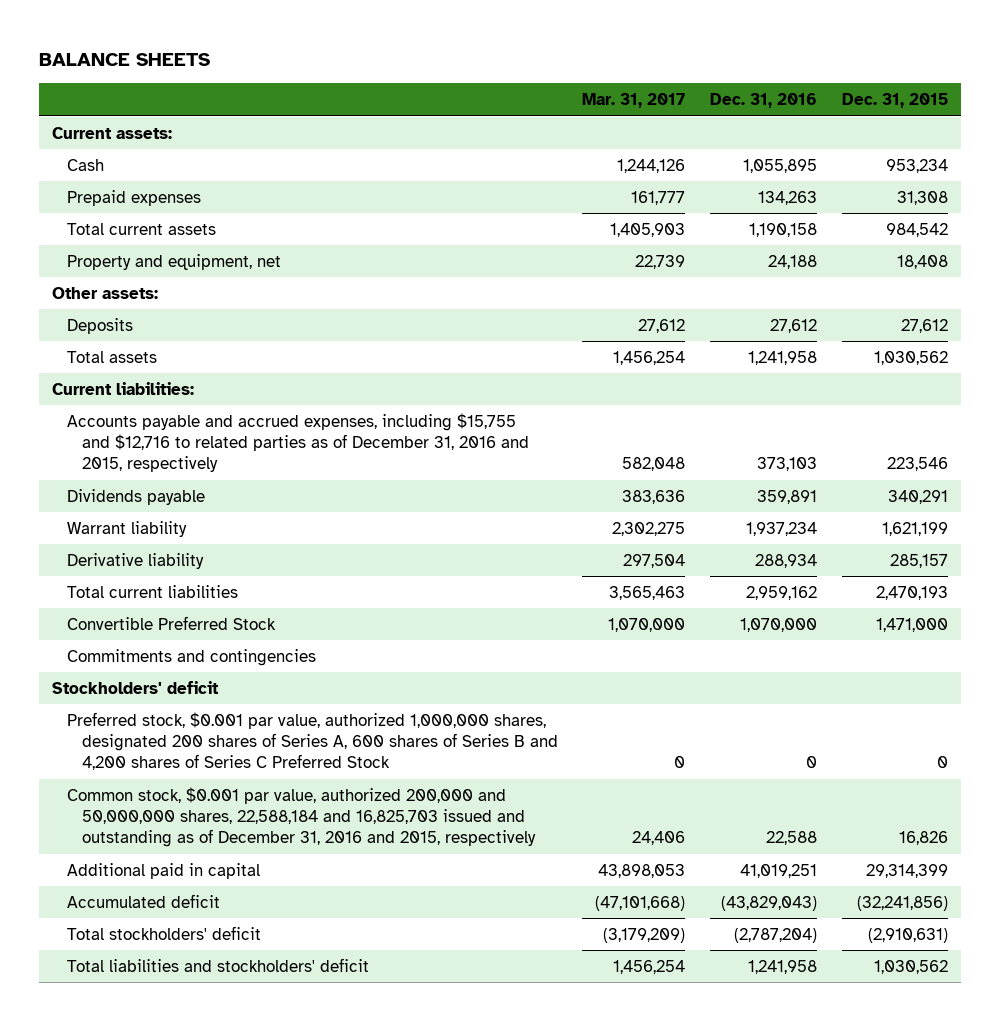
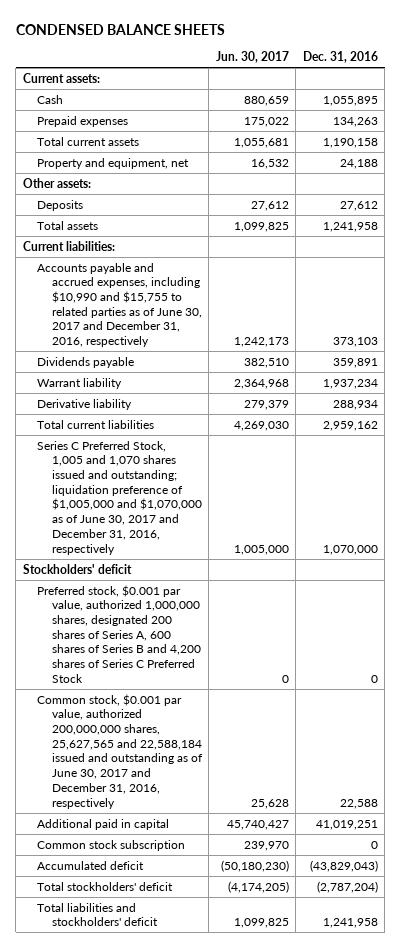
- BALANCE SHEETS
+ CONDENSED BALANCE SHEETS
- | Mar. 31, 2017 | Dec. 31, 2016 | Dec. 31, 2015
+ | Jun. 30, 2017 | Dec. 31, 2016
- Accounts payable and accrued expenses, including $15,755 and $12,716 to related parties as of December 31, 2016 and 2015, respectively | 582,048 | 373,103 | 223,546
+ Accounts payable and accrued expenses, including $10,990 and $15,755 to related parties as of June 30, 2017 and December 31, 2016, respectively | 1,242,173 | 373,103
- Convertible Preferred Stock | 1,070,000 | 1,070,000 | 1,471,000
- Commitments and contingencies
+ Series C Preferred Stock, 1,005 and 1,070 shares issued and outstanding; liquidation preference of $1,005,000 and $1,070,000 as of June 30, 2017 and December 31, 2016, respectively | 1,005,000 | 1,070,000
- Common stock, $0.001 par value, authorized 200,000 and 50,000,000 shares, 22,588,184 and 16,825,703 issued and outstanding as of December 31, 2016 and 2015, respectively | 24,406 | 22,588 | 16,826
+ Common stock, $0.001 par value, authorized 200,000,000 shares, 25,627,565 and 22,588,184 issued and outstanding as of June 30, 2017 and December 31, 2016, respectively | 25,628 | 22,588
+ Common stock subscription | 239,970 | 0

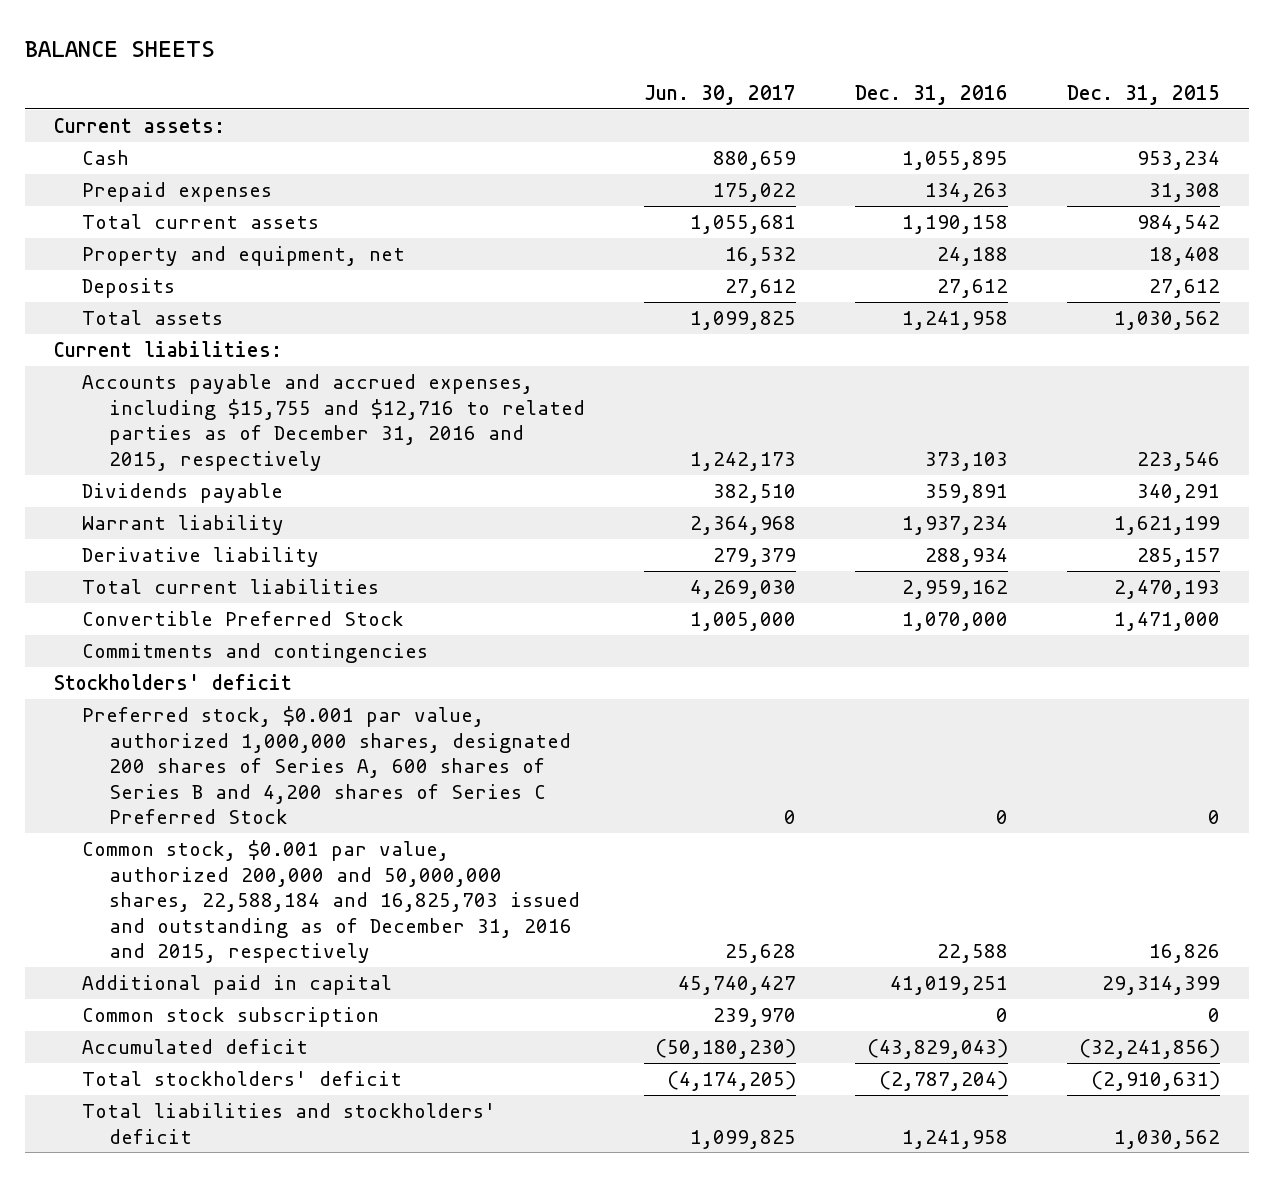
- CONDENSED BALANCE SHEETS
+ BALANCE SHEETS
- | Jun. 30, 2017 | Dec. 31, 2016
+ | Jun. 30, 2017 | Dec. 31, 2016 | Dec. 31, 2015
- Other assets:
- Accounts payable and accrued expenses, including $10,990 and $15,755 to related parties as of June 30, 2017 and December 31, 2016, respectively | 1,242,173 | 373,103
+ Accounts payable and accrued expenses, including $15,755 and $12,716 to related parties as of December 31, 2016 and 2015, respectively | 1,242,173 | 373,103 | 223,546
- Series C Preferred Stock, 1,005 and 1,070 shares issued and outstanding; liquidation preference of $1,005,000 and $1,070,000 as of June 30, 2017 and December 31, 2016, respectively | 1,005,000 | 1,070,000
+ Convertible Preferred Stock | 1,005,000 | 1,070,000 | 1,471,000
+ Commitments and contingencies
- Common stock, $0.001 par value, authorized 200,000,000 shares, 25,627,565 and 22,588,184 issued and outstanding as of June 30, 2017 and December 31, 2016, respectively | 25,628 | 22,588
+ Common stock, $0.001 par value, authorized 200,000 and 50,000,000 shares, 22,588,184 and 16,825,703 issued and outstanding as of December 31, 2016 and 2015, respectively | 25,628 | 22,588 | 16,826

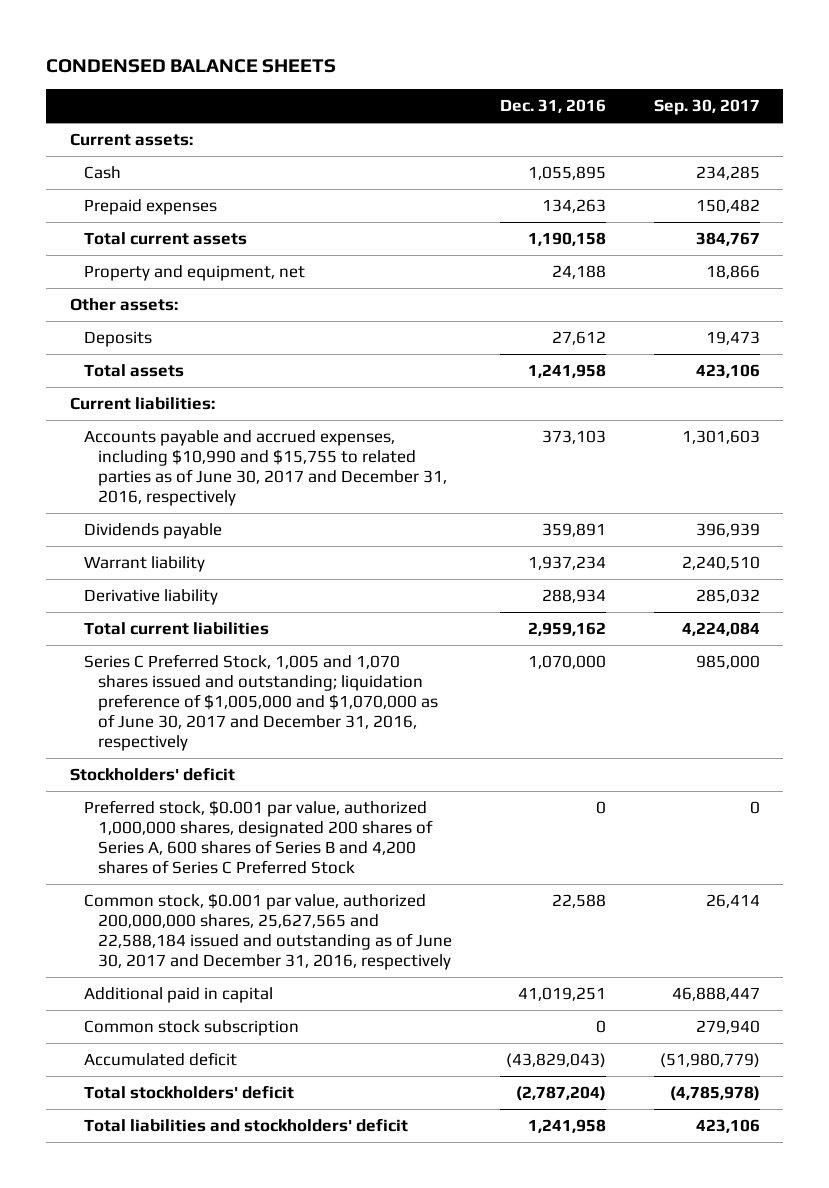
- BALANCE SHEETS
+ CONDENSED BALANCE SHEETS
- | Jun. 30, 2017 | Dec. 31, 2016 | Dec. 31, 2015
+ | Dec. 31, 2016 | Sep. 30, 2017
+ Other assets:
- Accounts payable and accrued expenses, including $15,755 and $12,716 to related parties as of December 31, 2016 and 2015, respectively | 1,242,173 | 373,103 | 223,546
+ Accounts payable and accrued expenses, including $10,990 and $15,755 to related parties as of June 30, 2017 and December 31, 2016, respectively | 373,103 | 1,301,603
- Convertible Preferred Stock | 1,005,000 | 1,070,000 | 1,471,000
- Commitments and contingencies
+ Series C Preferred Stock, 1,005 and 1,070 shares issued and outstanding; liquidation preference of $1,005,000 and $1,070,000 as of June 30, 2017 and December 31, 2016, respectively | 1,070,000 | 985,000
- Common stock, $0.001 par value, authorized 200,000 and 50,000,000 shares, 22,588,184 and 16,825,703 issued and outstanding as of December 31, 2016 and 2015, respectively | 25,628 | 22,588 | 16,826
+ Common stock, $0.001 par value, authorized 200,000,000 shares, 25,627,565 and 22,588,184 issued and outstanding as of June 30, 2017 and December 31, 2016, respectively | 22,588 | 26,414

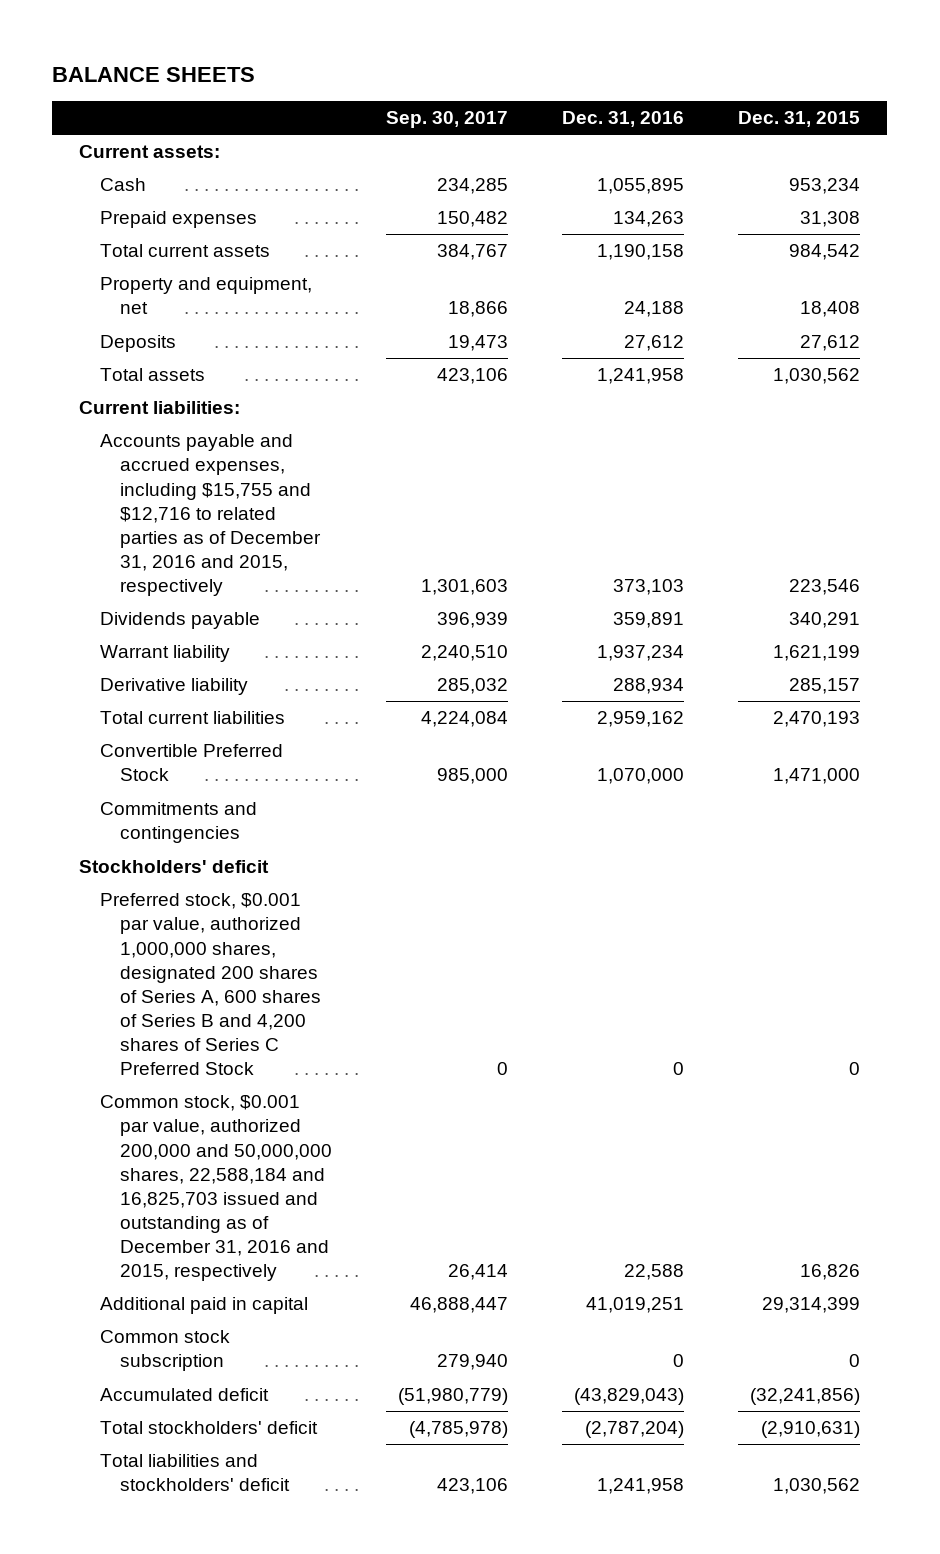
- CONDENSED BALANCE SHEETS
+ BALANCE SHEETS
- | Dec. 31, 2016 | Sep. 30, 2017
+ | Sep. 30, 2017 | Dec. 31, 2016 | Dec. 31, 2015
- Other assets:
- Accounts payable and accrued expenses, including $10,990 and $15,755 to related parties as of June 30, 2017 and December 31, 2016, respectively | 373,103 | 1,301,603
+ Accounts payable and accrued expenses, including $15,755 and $12,716 to related parties as of December 31, 2016 and 2015, respectively | 1,301,603 | 373,103 | 223,546
- Series C Preferred Stock, 1,005 and 1,070 shares issued and outstanding; liquidation preference of $1,005,000 and $1,070,000 as of June 30, 2017 and December 31, 2016, respectively | 1,070,000 | 985,000
+ Convertible Preferred Stock | 985,000 | 1,070,000 | 1,471,000
+ Commitments and contingencies
- Common stock, $0.001 par value, authorized 200,000,000 shares, 25,627,565 and 22,588,184 issued and outstanding as of June 30, 2017 and December 31, 2016, respectively | 22,588 | 26,414
+ Common stock, $0.001 par value, authorized 200,000 and 50,000,000 shares, 22,588,184 and 16,825,703 issued and outstanding as of December 31, 2016 and 2015, respectively | 26,414 | 22,588 | 16,826

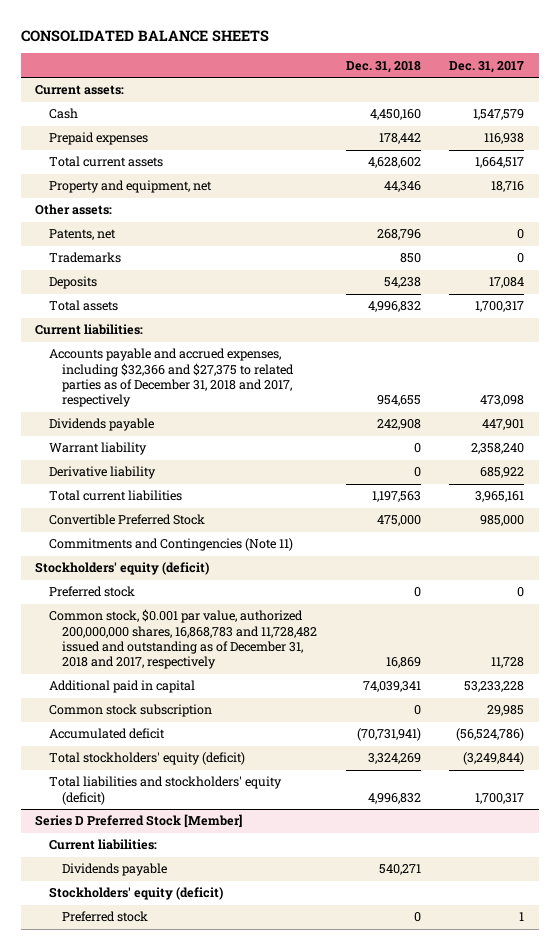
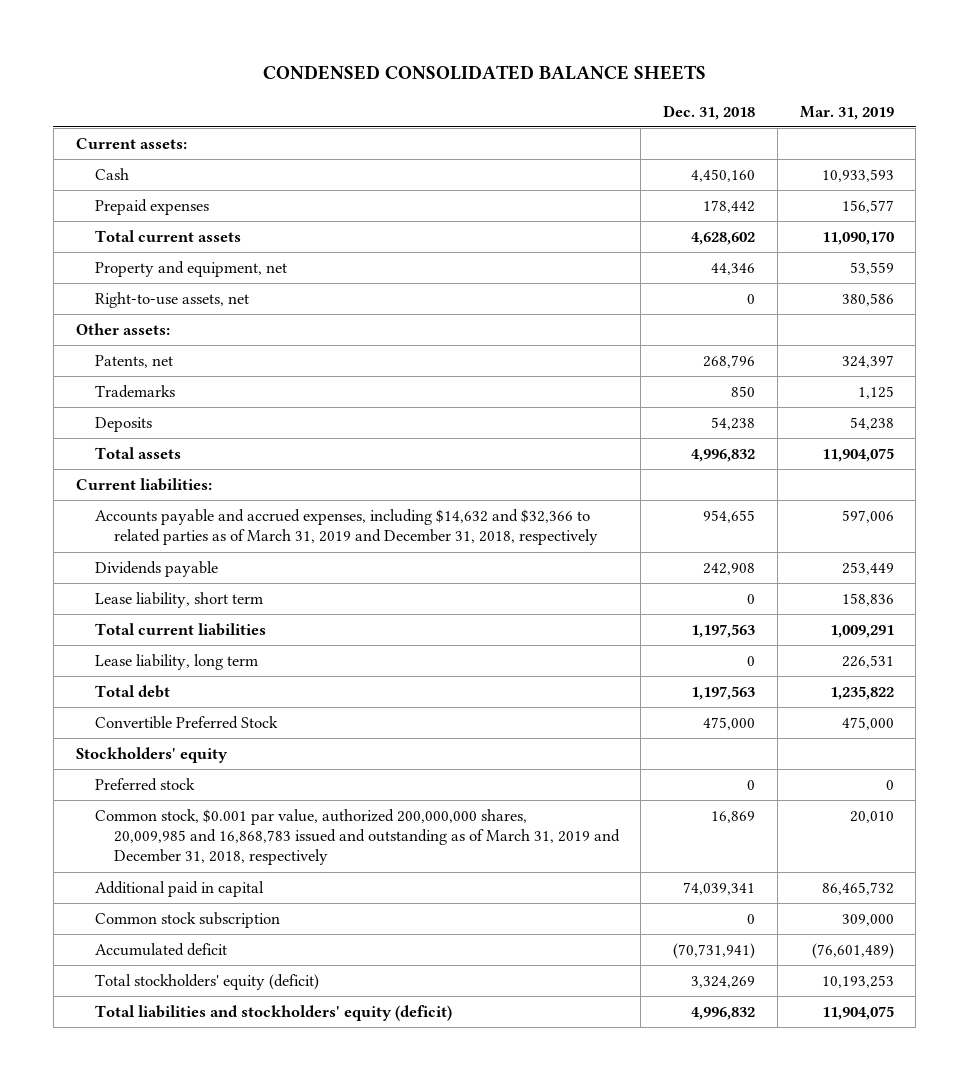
- CONSOLIDATED BALANCE SHEETS
+ CONDENSED CONSOLIDATED BALANCE SHEETS
- | Dec. 31, 2018 | Dec. 31, 2017
+ | Dec. 31, 2018 | Mar. 31, 2019
+ Right-to-use assets, net | 0 | 380,586
- Accounts payable and accrued expenses, including $32,366 and $27,375 to related parties as of December 31, 2018 and 2017, respectively | 954,655 | 473,098
+ Accounts payable and accrued expenses, including $14,632 and $32,366 to related parties as of March 31, 2019 and December 31, 2018, respectively | 954,655 | 597,006
- Warrant liability | 0 | 2,358,240
- Derivative liability | 0 | 685,922
+ Lease liability, short term | 0 | 158,836
+ Lease liability, long term | 0 | 226,531
+ Total debt | 1,197,563 | 1,235,822
- Commitments and Contingencies (Note 11)
- Stockholders' equity (deficit)
+ Stockholders' equity
- Common stock, $0.001 par value, authorized 200,000,000 shares, 16,868,783 and 11,728,482 issued and outstanding as of December 31, 2018 and 2017, respectively | 16,869 | 11,728
+ Common stock, $0.001 par value, authorized 200,000,000 shares, 20,009,985 and 16,868,783 issued and outstanding as of March 31, 2019 and December 31, 2018, respectively | 16,869 | 20,010
- Series D Preferred Stock [Member]
- Current liabilities:
- Dividends payable | 540,271 |
- Stockholders' equity (deficit)
- Preferred stock | 0 | 1

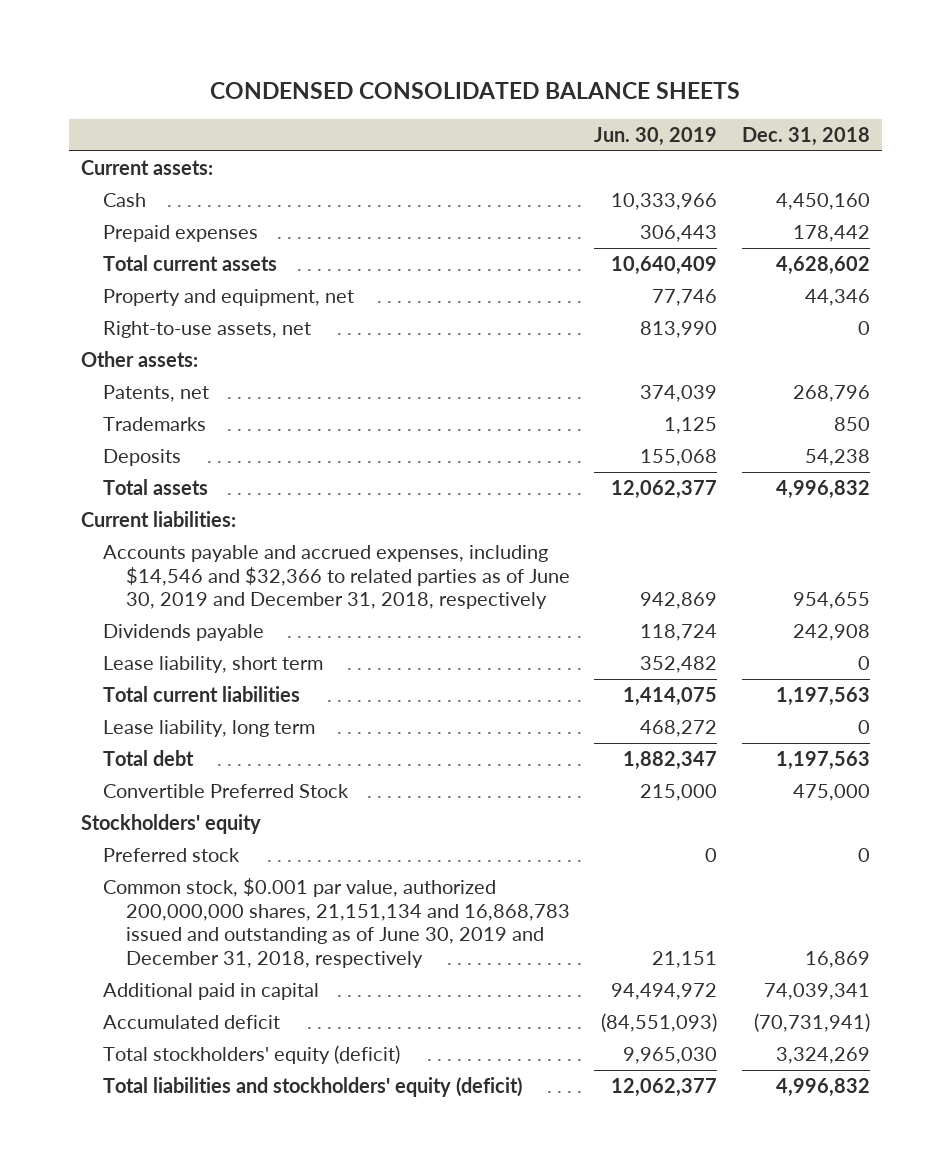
- | Dec. 31, 2018 | Mar. 31, 2019
+ | Jun. 30, 2019 | Dec. 31, 2018
- Accounts payable and accrued expenses, including $14,632 and $32,366 to related parties as of March 31, 2019 and December 31, 2018, respectively | 954,655 | 597,006
+ Accounts payable and accrued expenses, including $14,546 and $32,366 to related parties as of June 30, 2019 and December 31, 2018, respectively | 942,869 | 954,655
- Common stock, $0.001 par value, authorized 200,000,000 shares, 20,009,985 and 16,868,783 issued and outstanding as of March 31, 2019 and December 31, 2018, respectively | 16,869 | 20,010
+ Common stock, $0.001 par value, authorized 200,000,000 shares, 21,151,134 and 16,868,783 issued and outstanding as of June 30, 2019 and December 31, 2018, respectively | 21,151 | 16,869
- Common stock subscription | 0 | 309,000

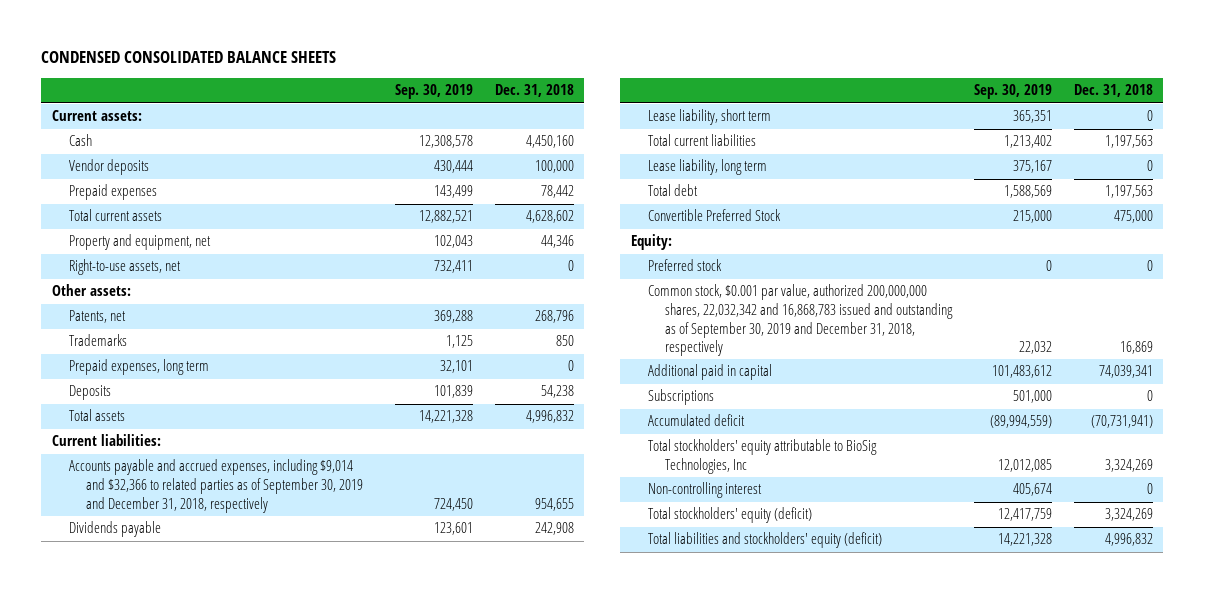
- | Jun. 30, 2019 | Dec. 31, 2018
+ | Sep. 30, 2019 | Dec. 31, 2018
- Prepaid expenses | 306,443 | 178,442
+ Vendor deposits | 430,444 | 100,000
+ Prepaid expenses | 143,499 | 78,442
+ Prepaid expenses, long term | 32,101 | 0
- Accounts payable and accrued expenses, including $14,546 and $32,366 to related parties as of June 30, 2019 and December 31, 2018, respectively | 942,869 | 954,655
+ Accounts payable and accrued expenses, including $9,014 and $32,366 to related parties as of September 30, 2019 and December 31, 2018, respectively | 724,450 | 954,655
- Stockholders' equity
+ Equity:
- Common stock, $0.001 par value, authorized 200,000,000 shares, 21,151,134 and 16,868,783 issued and outstanding as of June 30, 2019 and December 31, 2018, respectively | 21,151 | 16,869
+ Common stock, $0.001 par value, authorized 200,000,000 shares, 22,032,342 and 16,868,783 issued and outstanding as of September 30, 2019 and December 31, 2018, respectively | 22,032 | 16,869
+ Subscriptions | 501,000 | 0
+ Total stockholders' equity attributable to BioSig Technologies, Inc | 12,012,085 | 3,324,269
+ Non-controlling interest | 405,674 | 0

